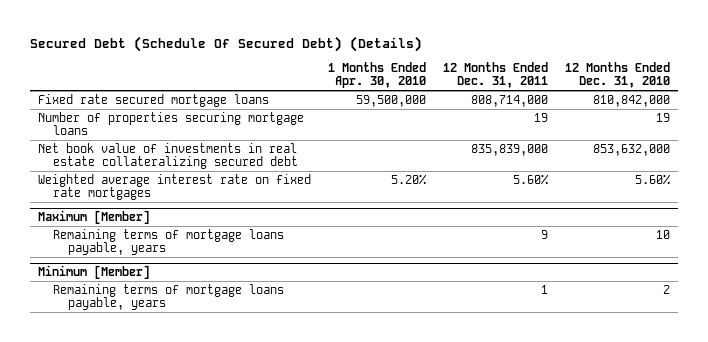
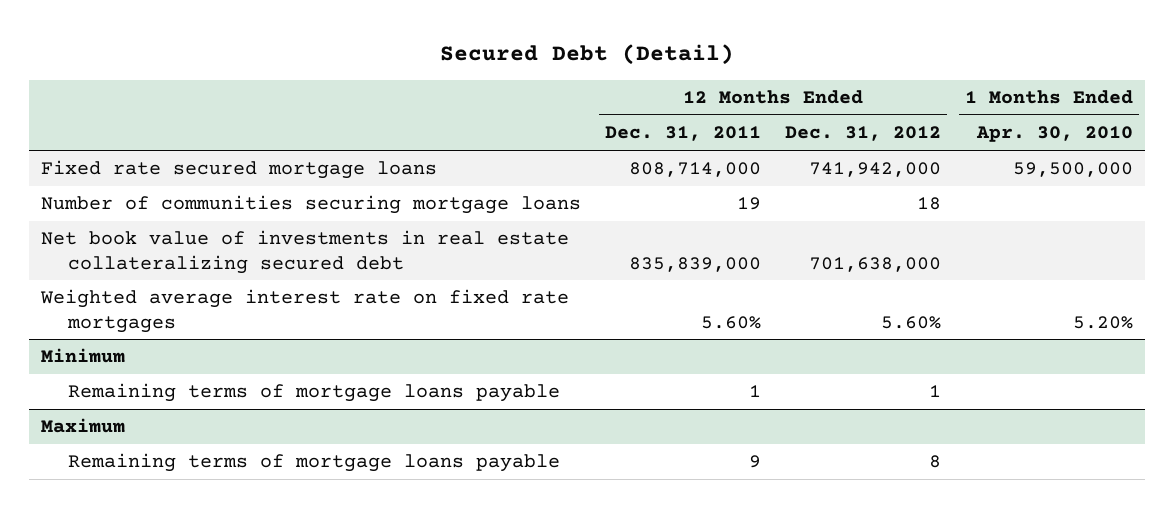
- Secured Debt (Schedule Of Secured Debt) (Details)
+ Secured Debt (Detail)
- | 1 Months Ended Apr. 30, 2010 | 12 Months Ended Dec. 31, 2011 | 12 Months Ended Dec. 31, 2010
+ | 12 Months Ended Dec. 31, 2011 | 12 Months Ended Dec. 31, 2012 | 1 Months Ended Apr. 30, 2010
- Number of properties securing mortgage loans | | 19 | 19
+ Number of communities securing mortgage loans | 19 | 18 |
- Maximum [Member]
- Remaining terms of mortgage loans payable, years | | 9 | 10
- Minimum [Member]
- Remaining terms of mortgage loans payable, years | | 1 | 2
+ Minimum
+ Remaining terms of mortgage loans payable | 1 | 1 |
+ Maximum
+ Remaining terms of mortgage loans payable | 9 | 8 |

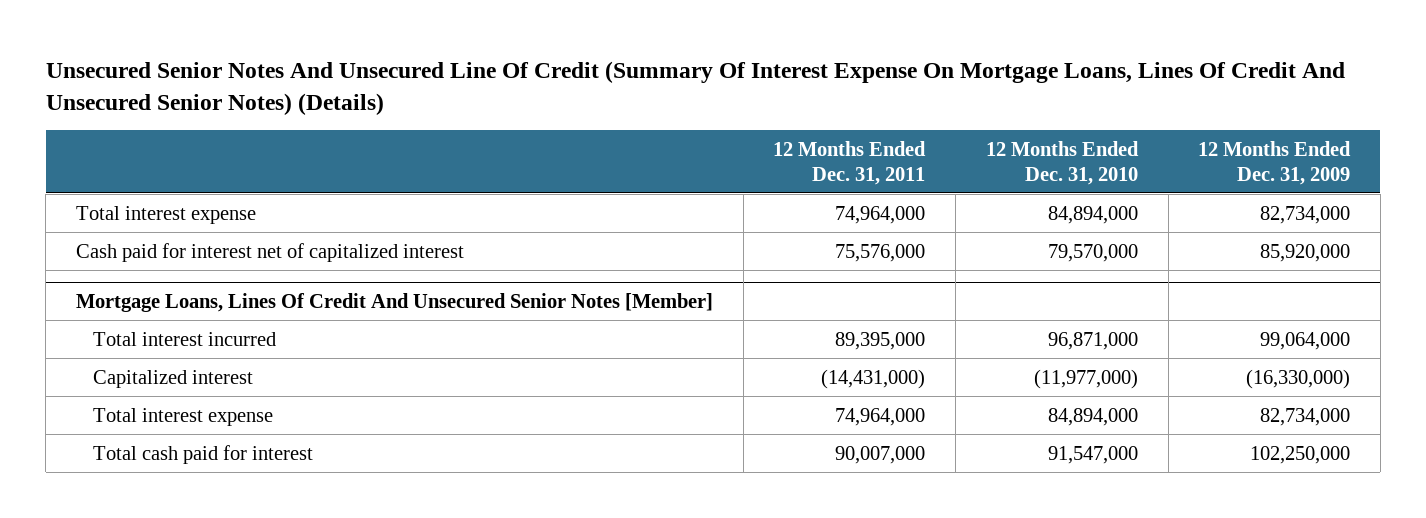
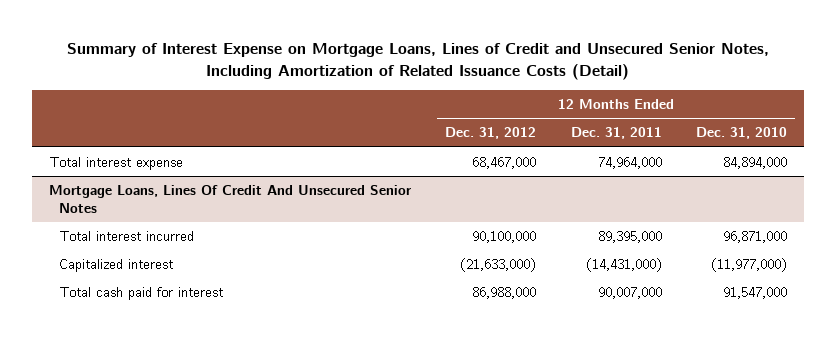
- Unsecured Senior Notes And Unsecured Line Of Credit (Summary Of Interest Expense On Mortgage Loans, Lines Of Credit And Unsecured Senior Notes) (Details)
+ Summary of Interest Expense on Mortgage Loans, Lines of Credit and Unsecured Senior Notes, Including Amortization of Related Issuance Costs (Detail)
- | 12 Months Ended Dec. 31, 2011 | 12 Months Ended Dec. 31, 2010 | 12 Months Ended Dec. 31, 2009
+ | 12 Months Ended Dec. 31, 2012 | 12 Months Ended Dec. 31, 2011 | 12 Months Ended Dec. 31, 2010
- Cash paid for interest net of capitalized interest | 75,576,000 | 79,570,000 | 85,920,000
- Mortgage Loans, Lines Of Credit And Unsecured Senior Notes [Member]
+ Mortgage Loans, Lines Of Credit And Unsecured Senior Notes
- Total interest expense | 74,964,000 | 84,894,000 | 82,734,000

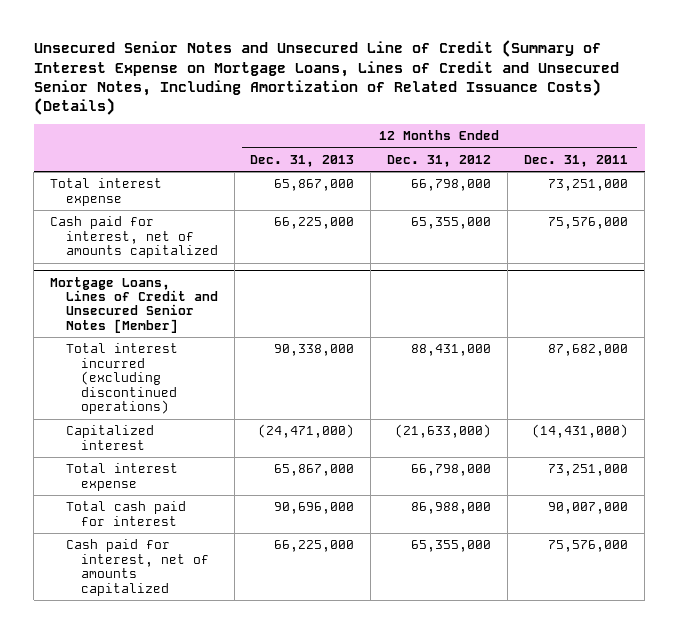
- Summary of Interest Expense on Mortgage Loans, Lines of Credit and Unsecured Senior Notes, Including Amortization of Related Issuance Costs (Detail)
+ Unsecured Senior Notes and Unsecured Line of Credit (Summary of Interest Expense on Mortgage Loans, Lines of Credit and Unsecured Senior Notes, Including Amortization of Related Issuance Costs) (Details)
- | 12 Months Ended Dec. 31, 2012 | 12 Months Ended Dec. 31, 2011 | 12 Months Ended Dec. 31, 2010
+ | 12 Months Ended Dec. 31, 2013 | 12 Months Ended Dec. 31, 2012 | 12 Months Ended Dec. 31, 2011
- Total interest expense | 68,467,000 | 74,964,000 | 84,894,000
- Mortgage Loans, Lines Of Credit And Unsecured Senior Notes
- Total interest incurred | 90,100,000 | 89,395,000 | 96,871,000
+ Total interest expense | 65,867,000 | 66,798,000 | 73,251,000
+ Cash paid for interest, net of amounts capitalized | 66,225,000 | 65,355,000 | 75,576,000
+ Mortgage Loans, Lines of Credit and Unsecured Senior Notes [Member]
+ Total interest incurred (excluding discontinued operations) | 90,338,000 | 88,431,000 | 87,682,000
+ Total interest expense | 65,867,000 | 66,798,000 | 73,251,000
+ Cash paid for interest, net of amounts capitalized | 66,225,000 | 65,355,000 | 75,576,000

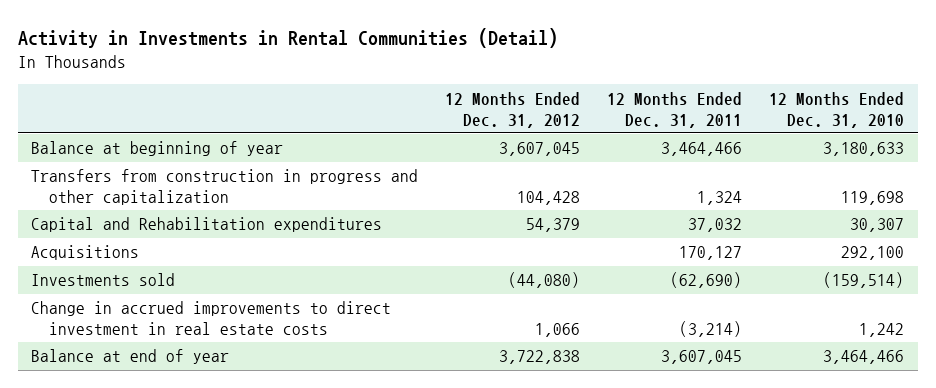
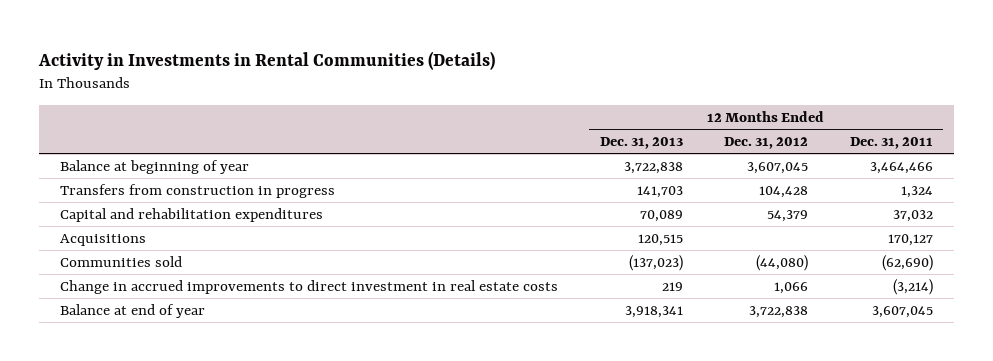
- Activity in Investments in Rental Communities (Detail)
+ Activity in Investments in Rental Communities (Details)
- | 12 Months Ended Dec. 31, 2012 | 12 Months Ended Dec. 31, 2011 | 12 Months Ended Dec. 31, 2010
+ | 12 Months Ended Dec. 31, 2013 | 12 Months Ended Dec. 31, 2012 | 12 Months Ended Dec. 31, 2011
- Transfers from construction in progress and other capitalization | 104,428 | 1,324 | 119,698
- Capital and Rehabilitation expenditures | 54,379 | 37,032 | 30,307
+ Transfers from construction in progress | 141,703 | 104,428 | 1,324
+ Capital and rehabilitation expenditures | 70,089 | 54,379 | 37,032
- Investments sold | (44,080) | (62,690) | (159,514)
+ Communities sold | (137,023) | (44,080) | (62,690)

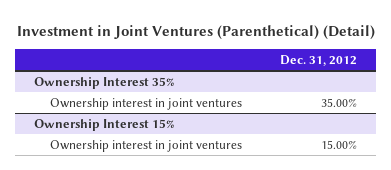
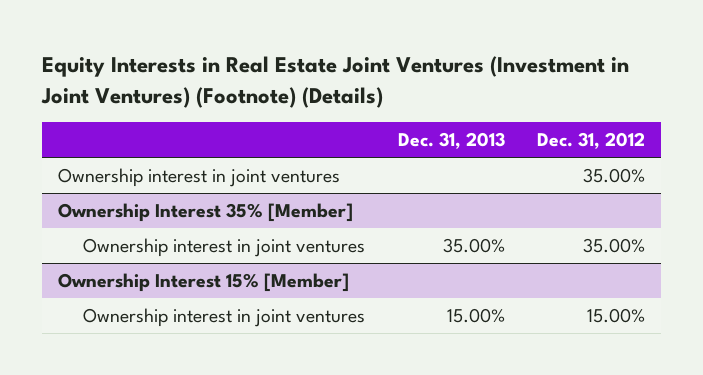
- Investment in Joint Ventures (Parenthetical) (Detail)
+ Equity Interests in Real Estate Joint Ventures (Investment in Joint Ventures) (Footnote) (Details)
- | Dec. 31, 2012
+ | Dec. 31, 2013 | Dec. 31, 2012
- Ownership Interest 35%
- Ownership Interest 15%
+ Ownership Interest 35% [Member]
+ Ownership interest in joint ventures | 35.00% | 35.00%
+ Ownership Interest 15% [Member]

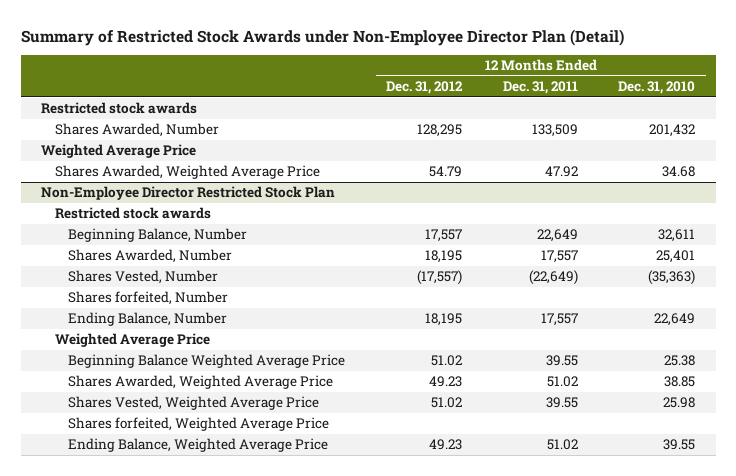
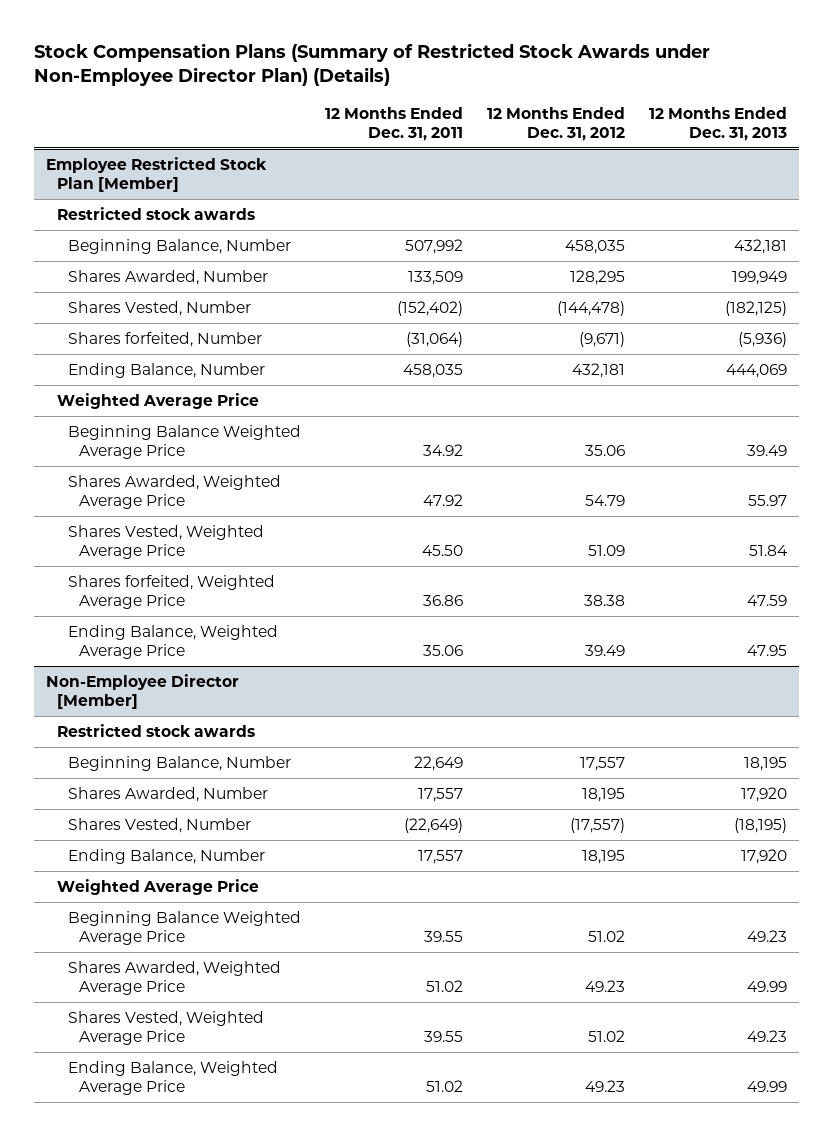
- Summary of Restricted Stock Awards under Non-Employee Director Plan (Detail)
+ Stock Compensation Plans (Summary of Restricted Stock Awards under Non-Employee Director Plan) (Details)
- | 12 Months Ended Dec. 31, 2012 | 12 Months Ended Dec. 31, 2011 | 12 Months Ended Dec. 31, 2010
+ | 12 Months Ended Dec. 31, 2011 | 12 Months Ended Dec. 31, 2012 | 12 Months Ended Dec. 31, 2013
+ Employee Restricted Stock Plan [Member]
+ Beginning Balance, Number | 507,992 | 458,035 | 432,181
+ Shares Vested, Number | (152,402) | (144,478) | (182,125)
+ Shares forfeited, Number | (31,064) | (9,671) | (5,936)
+ Ending Balance, Number | 458,035 | 432,181 | 444,069
+ Beginning Balance Weighted Average Price | 34.92 | 35.06 | 39.49
- Non-Employee Director Restricted Stock Plan
+ Shares Vested, Weighted Average Price | 45.50 | 51.09 | 51.84
+ Shares forfeited, Weighted Average Price | 36.86 | 38.38 | 47.59
+ Ending Balance, Weighted Average Price | 35.06 | 39.49 | 47.95
+ Non-Employee Director [Member]
- Shares forfeited, Number
- Shares forfeited, Weighted Average Price

